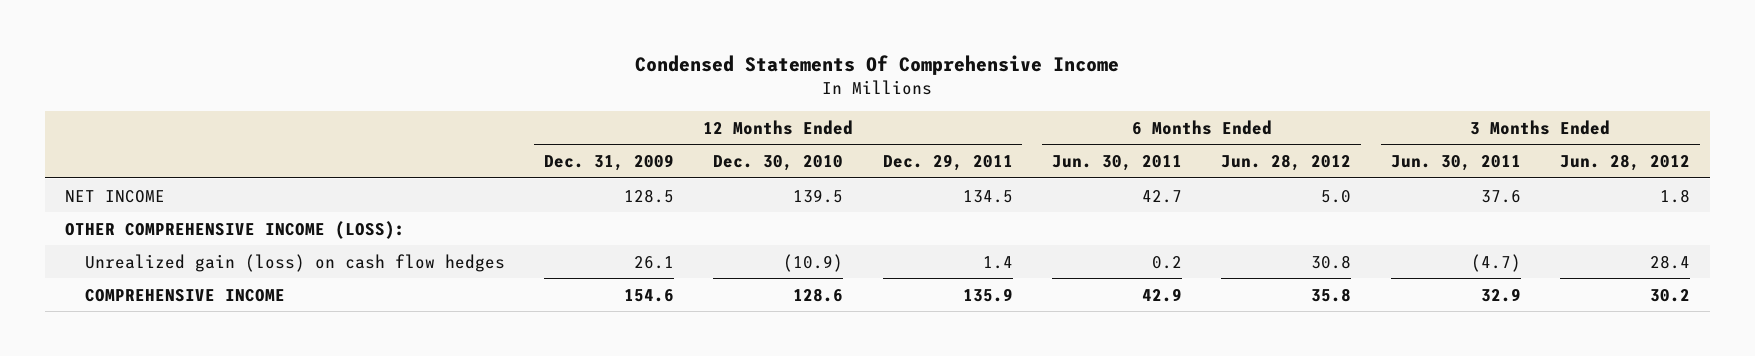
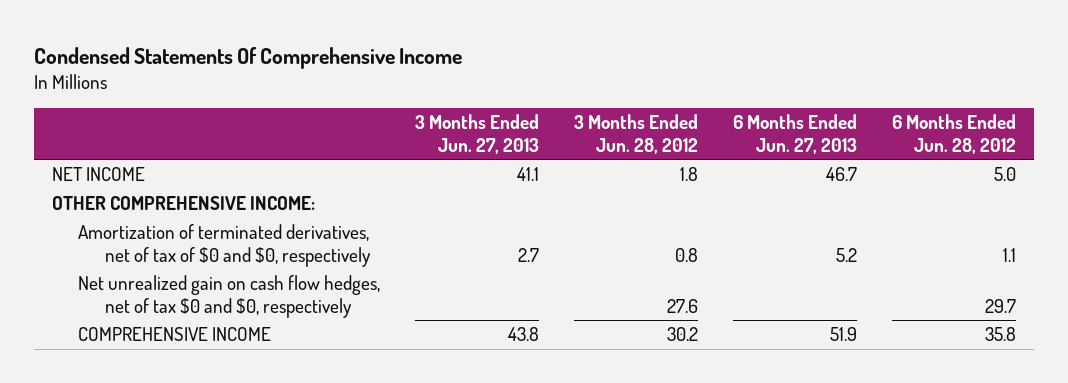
- | 12 Months Ended Dec. 31, 2009 | 12 Months Ended Dec. 30, 2010 | 12 Months Ended Dec. 29, 2011 | 6 Months Ended Jun. 30, 2011 | 6 Months Ended Jun. 28, 2012 | 3 Months Ended Jun. 30, 2011 | 3 Months Ended Jun. 28, 2012
+ | 3 Months Ended Jun. 27, 2013 | 3 Months Ended Jun. 28, 2012 | 6 Months Ended Jun. 27, 2013 | 6 Months Ended Jun. 28, 2012
- OTHER COMPREHENSIVE INCOME (LOSS):
- Unrealized gain (loss) on cash flow hedges | 26.1 | (10.9) | 1.4 | 0.2 | 30.8 | (4.7) | 28.4
+ OTHER COMPREHENSIVE INCOME:
+ Amortization of terminated derivatives, net of tax of $0 and $0, respectively | 2.7 | 0.8 | 5.2 | 1.1
+ Net unrealized gain on cash flow hedges, net of tax $0 and $0, respectively | | 27.6 | | 29.7

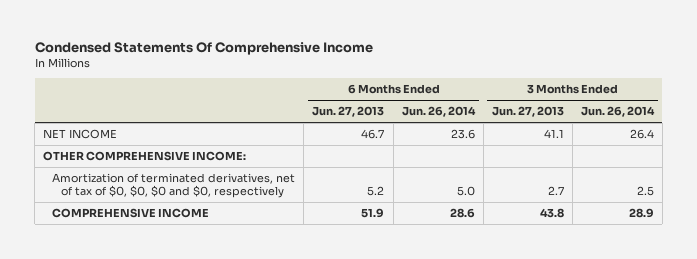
- | 3 Months Ended Jun. 27, 2013 | 3 Months Ended Jun. 28, 2012 | 6 Months Ended Jun. 27, 2013 | 6 Months Ended Jun. 28, 2012
+ | 6 Months Ended Jun. 27, 2013 | 6 Months Ended Jun. 26, 2014 | 3 Months Ended Jun. 27, 2013 | 3 Months Ended Jun. 26, 2014
- Amortization of terminated derivatives, net of tax of $0 and $0, respectively | 2.7 | 0.8 | 5.2 | 1.1
- Net unrealized gain on cash flow hedges, net of tax $0 and $0, respectively | | 27.6 | | 29.7
+ Amortization of terminated derivatives, net of tax of $0, $0, $0 and $0, respectively | 5.2 | 5.0 | 2.7 | 2.5

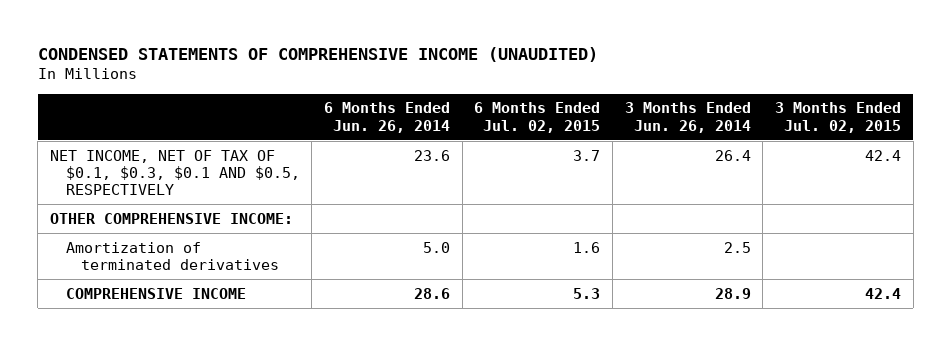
- Condensed Statements Of Comprehensive Income
+ CONDENSED STATEMENTS OF COMPREHENSIVE INCOME (UNAUDITED)
- | 6 Months Ended Jun. 27, 2013 | 6 Months Ended Jun. 26, 2014 | 3 Months Ended Jun. 27, 2013 | 3 Months Ended Jun. 26, 2014
+ | 6 Months Ended Jun. 26, 2014 | 6 Months Ended Jul. 02, 2015 | 3 Months Ended Jun. 26, 2014 | 3 Months Ended Jul. 02, 2015
- NET INCOME | 46.7 | 23.6 | 41.1 | 26.4
+ NET INCOME, NET OF TAX OF $0.1, $0.3, $0.1 AND $0.5, RESPECTIVELY | 23.6 | 3.7 | 26.4 | 42.4
- Amortization of terminated derivatives, net of tax of $0, $0, $0 and $0, respectively | 5.2 | 5.0 | 2.7 | 2.5
+ Amortization of terminated derivatives | 5.0 | 1.6 | 2.5 |

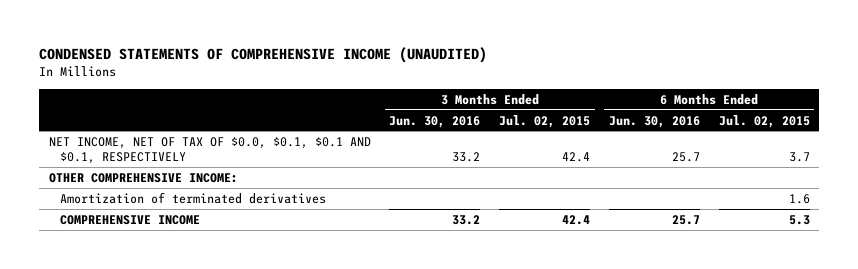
- | 6 Months Ended Jun. 26, 2014 | 6 Months Ended Jul. 02, 2015 | 3 Months Ended Jun. 26, 2014 | 3 Months Ended Jul. 02, 2015
+ | 3 Months Ended Jun. 30, 2016 | 3 Months Ended Jul. 02, 2015 | 6 Months Ended Jun. 30, 2016 | 6 Months Ended Jul. 02, 2015
- NET INCOME, NET OF TAX OF $0.1, $0.3, $0.1 AND $0.5, RESPECTIVELY | 23.6 | 3.7 | 26.4 | 42.4
+ NET INCOME, NET OF TAX OF $0.0, $0.1, $0.1 AND $0.1, RESPECTIVELY | 33.2 | 42.4 | 25.7 | 3.7

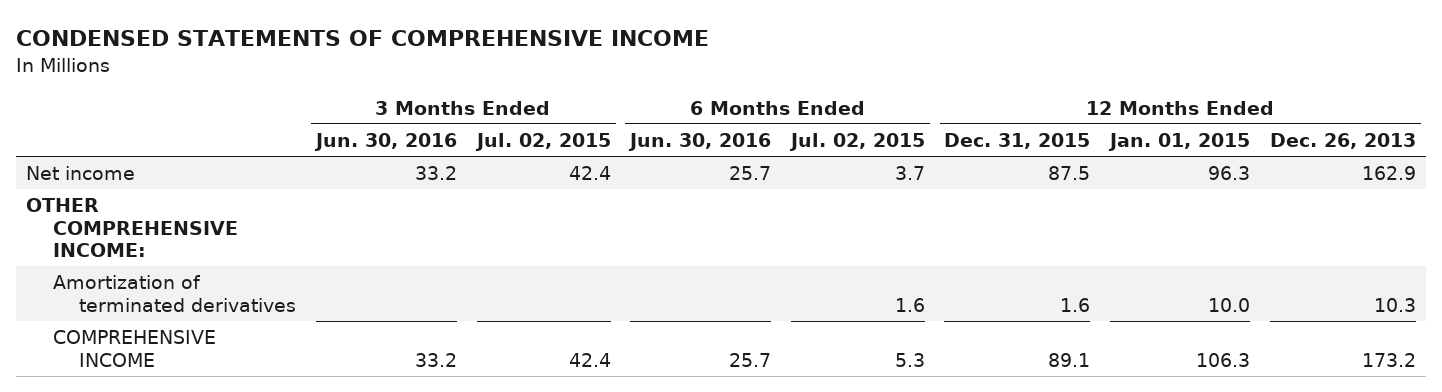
- CONDENSED STATEMENTS OF COMPREHENSIVE INCOME (UNAUDITED)
+ CONDENSED STATEMENTS OF COMPREHENSIVE INCOME
- | 3 Months Ended Jun. 30, 2016 | 3 Months Ended Jul. 02, 2015 | 6 Months Ended Jun. 30, 2016 | 6 Months Ended Jul. 02, 2015
+ | 3 Months Ended Jun. 30, 2016 | 3 Months Ended Jul. 02, 2015 | 6 Months Ended Jun. 30, 2016 | 6 Months Ended Jul. 02, 2015 | 12 Months Ended Dec. 31, 2015 | 12 Months Ended Jan. 01, 2015 | 12 Months Ended Dec. 26, 2013
- NET INCOME, NET OF TAX OF $0.0, $0.1, $0.1 AND $0.1, RESPECTIVELY | 33.2 | 42.4 | 25.7 | 3.7
+ Net income | 33.2 | 42.4 | 25.7 | 3.7 | 87.5 | 96.3 | 162.9

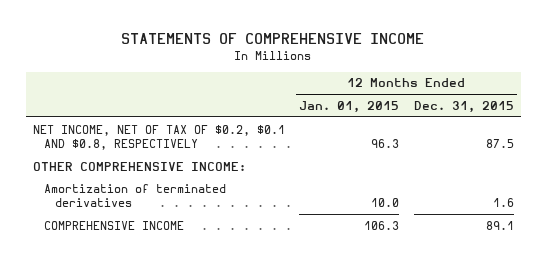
- CONDENSED STATEMENTS OF COMPREHENSIVE INCOME
+ STATEMENTS OF COMPREHENSIVE INCOME
- | 3 Months Ended Jun. 30, 2016 | 3 Months Ended Jul. 02, 2015 | 6 Months Ended Jun. 30, 2016 | 6 Months Ended Jul. 02, 2015 | 12 Months Ended Dec. 31, 2015 | 12 Months Ended Jan. 01, 2015 | 12 Months Ended Dec. 26, 2013
+ | 12 Months Ended Jan. 01, 2015 | 12 Months Ended Dec. 31, 2015
- Net income | 33.2 | 42.4 | 25.7 | 3.7 | 87.5 | 96.3 | 162.9
+ NET INCOME, NET OF TAX OF $0.2, $0.1 AND $0.8, RESPECTIVELY | 96.3 | 87.5

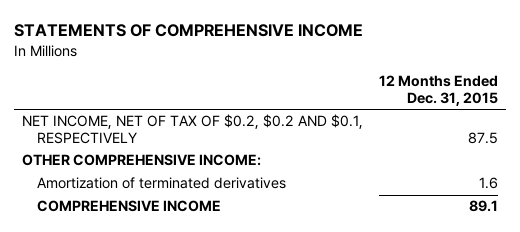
- | 12 Months Ended Jan. 01, 2015 | 12 Months Ended Dec. 31, 2015
+ | 12 Months Ended Dec. 31, 2015
- NET INCOME, NET OF TAX OF $0.2, $0.1 AND $0.8, RESPECTIVELY | 96.3 | 87.5
+ NET INCOME, NET OF TAX OF $0.2, $0.2 AND $0.1, RESPECTIVELY | 87.5

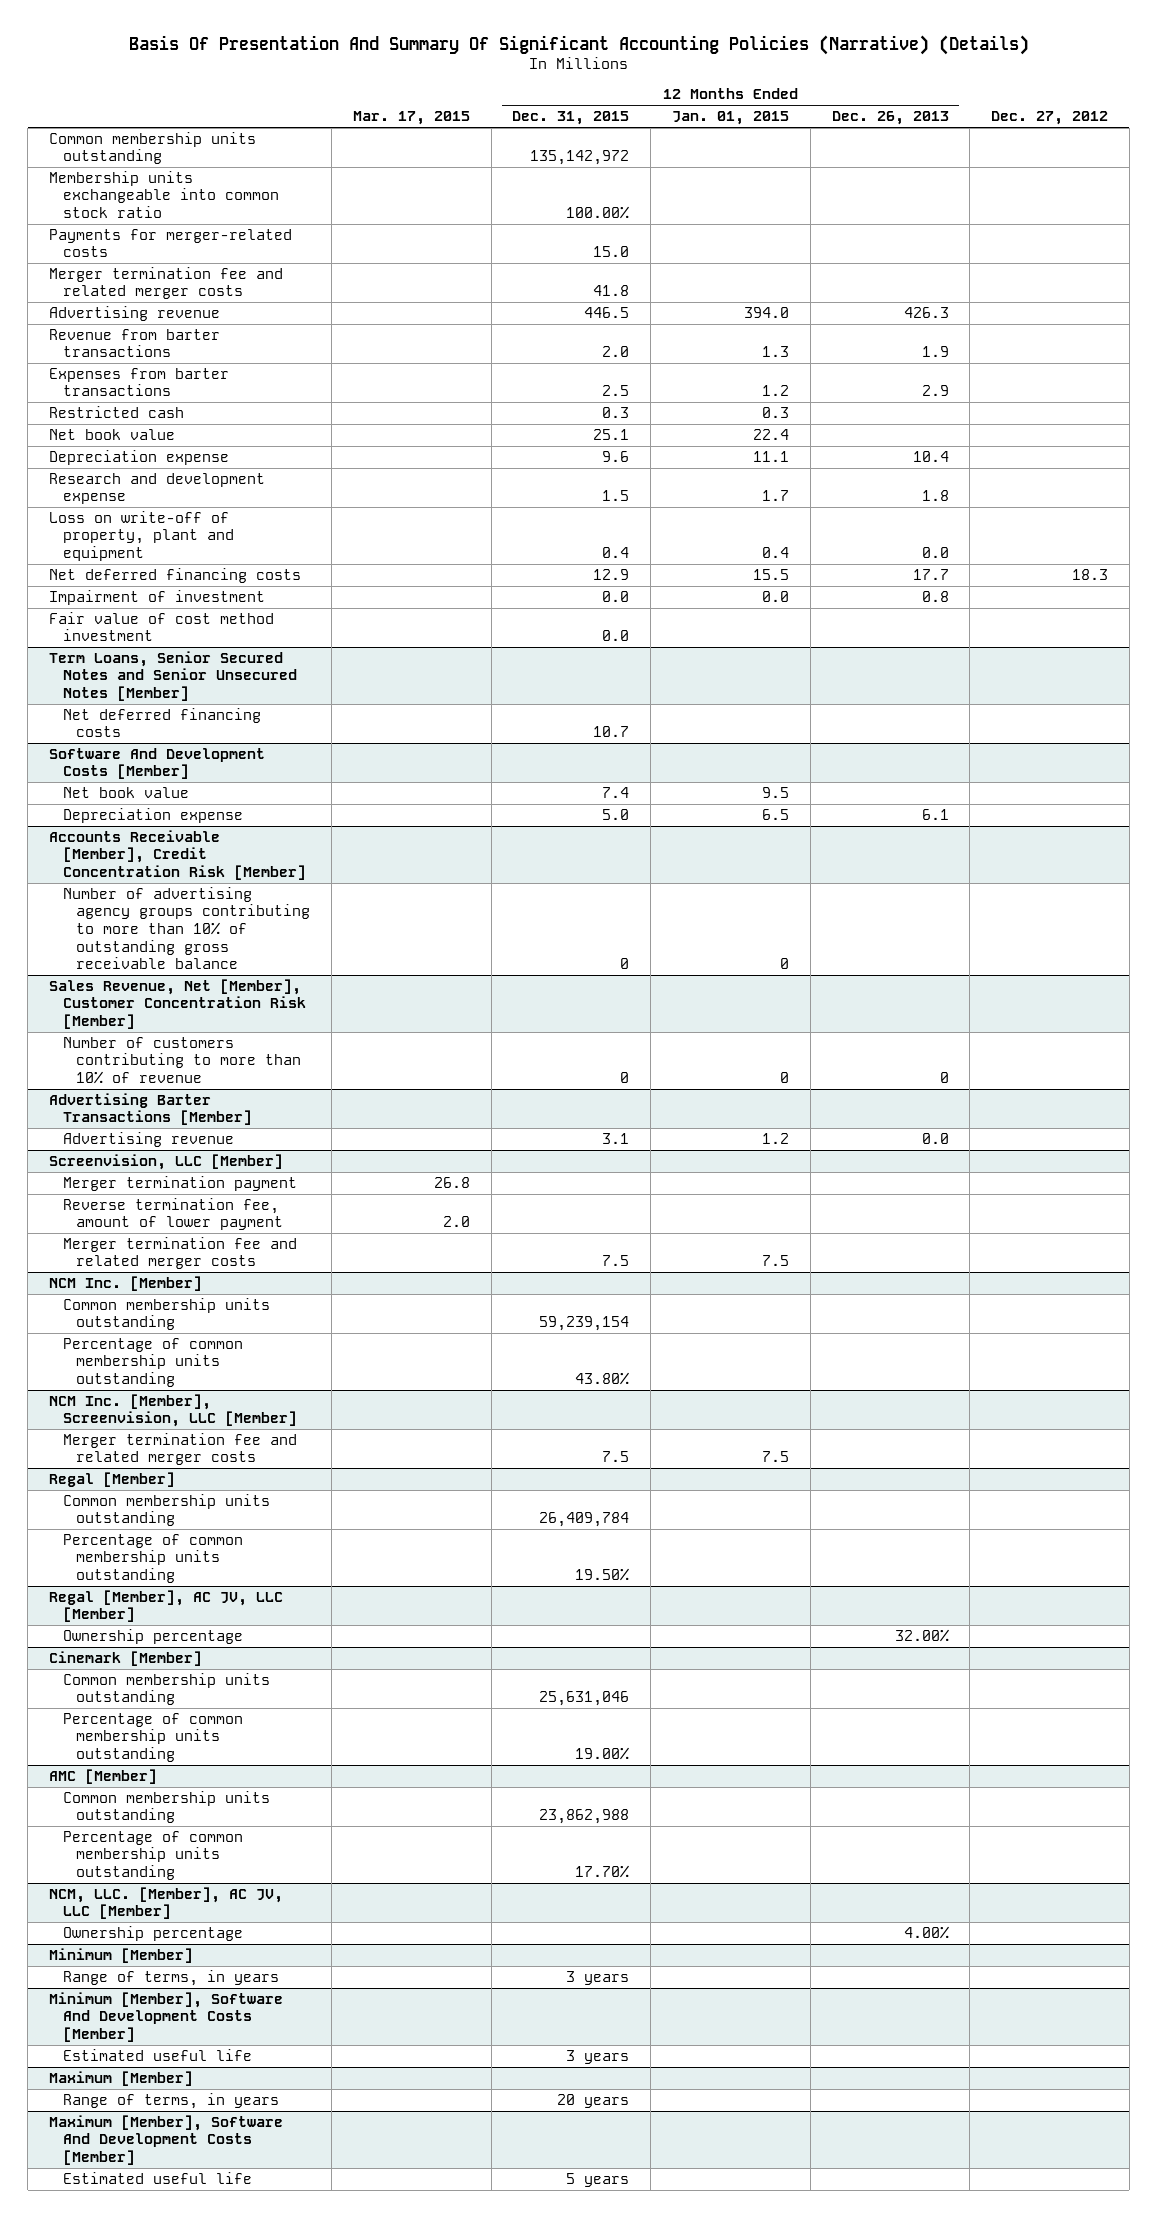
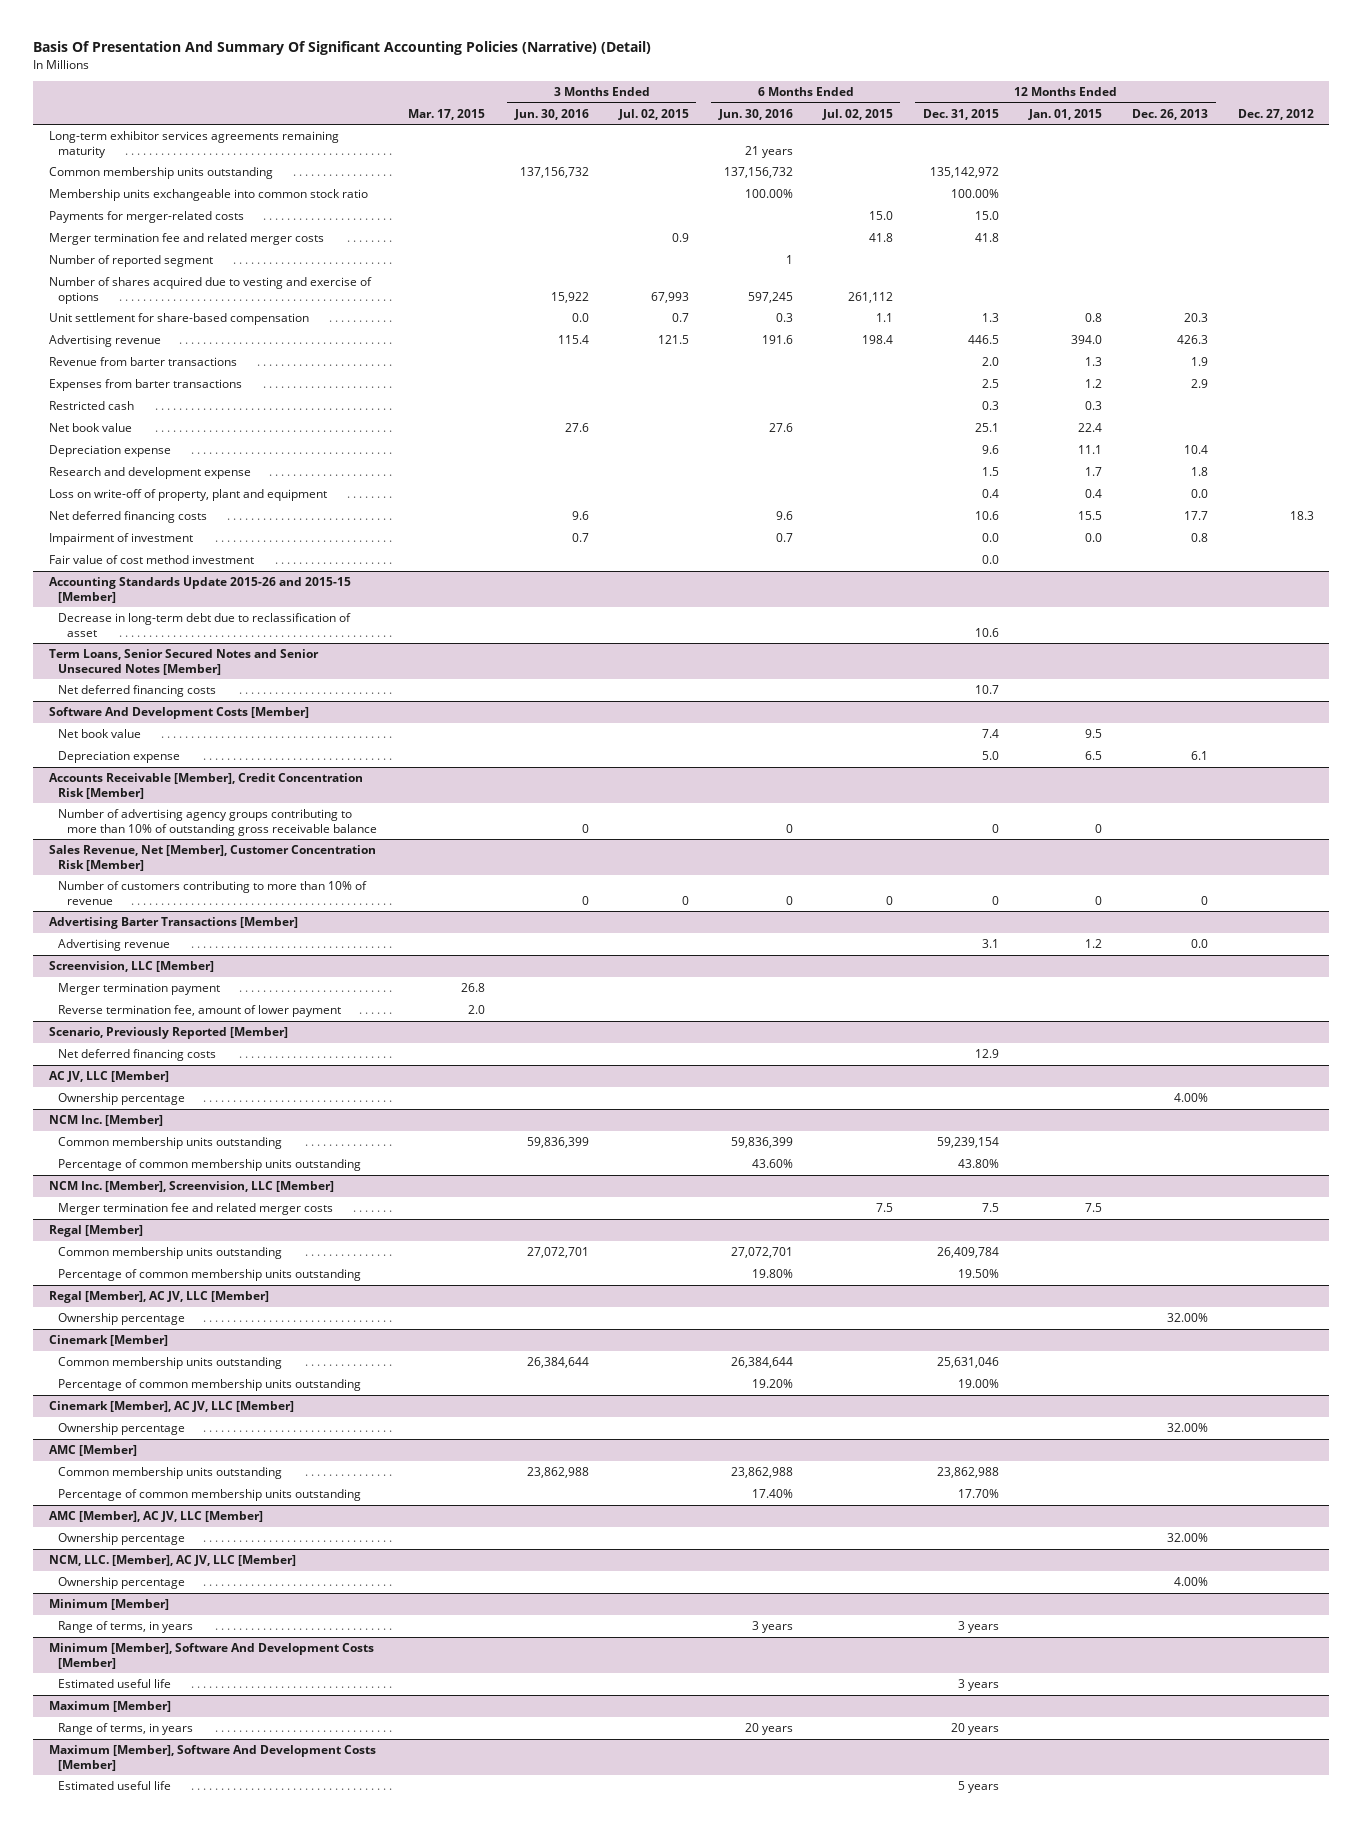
- Basis Of Presentation And Summary Of Significant Accounting Policies (Narrative) (Details)
+ Basis Of Presentation And Summary Of Significant Accounting Policies (Narrative) (Detail)
- | Mar. 17, 2015 | 12 Months Ended Dec. 31, 2015 | 12 Months Ended Jan. 01, 2015 | 12 Months Ended Dec. 26, 2013 | Dec. 27, 2012
+ | Mar. 17, 2015 | 3 Months Ended Jun. 30, 2016 | 3 Months Ended Jul. 02, 2015 | 6 Months Ended Jun. 30, 2016 | 6 Months Ended Jul. 02, 2015 | 12 Months Ended Dec. 31, 2015 | 12 Months Ended Jan. 01, 2015 | 12 Months Ended Dec. 26, 2013 | Dec. 27, 2012
+ Long-term exhibitor services agreements remaining maturity | | | | 21 years | | | | |
+ Number of reported segment | | | | 1 | | | | |
+ Number of shares acquired due to vesting and exercise of options | | 15,922 | 67,993 | 597,245 | 261,112 | | | |
+ Unit settlement for share-based compensation | | 0.0 | 0.7 | 0.3 | 1.1 | 1.3 | 0.8 | 20.3 |
- Net deferred financing costs | | 12.9 | 15.5 | 17.7 | 18.3
+ Net deferred financing costs | | 9.6 | | 9.6 | | 10.6 | 15.5 | 17.7 | 18.3
+ Accounting Standards Update 2015-26 and 2015-15 [Member]
+ Decrease in long-term debt due to reclassification of asset | | | | | | 10.6 | | |
@ Screenvision, LLC [Member]
- Merger termination fee and related merger costs | | 7.5 | 7.5 | |
+ Scenario, Previously Reported [Member]
+ Net deferred financing costs | | | | | | 12.9 | | |
+ AC JV, LLC [Member]
+ Ownership percentage | | | | | | | | 4.00% |
+ Cinemark [Member], AC JV, LLC [Member]
+ Ownership percentage | | | | | | | | 32.00% |
+ AMC [Member], AC JV, LLC [Member]
+ Ownership percentage | | | | | | | | 32.00% |

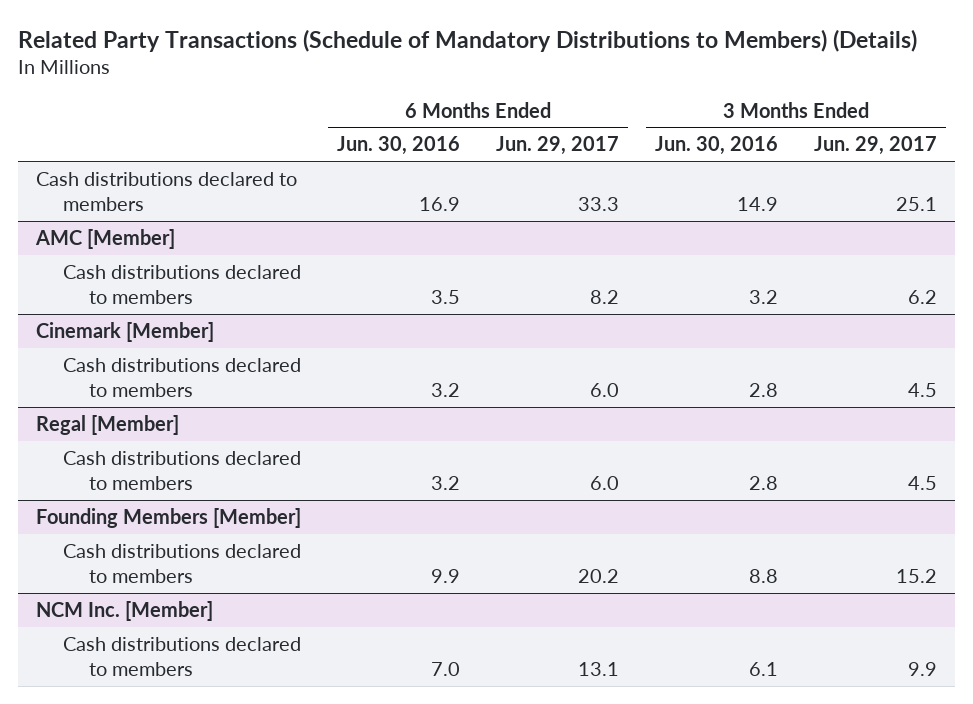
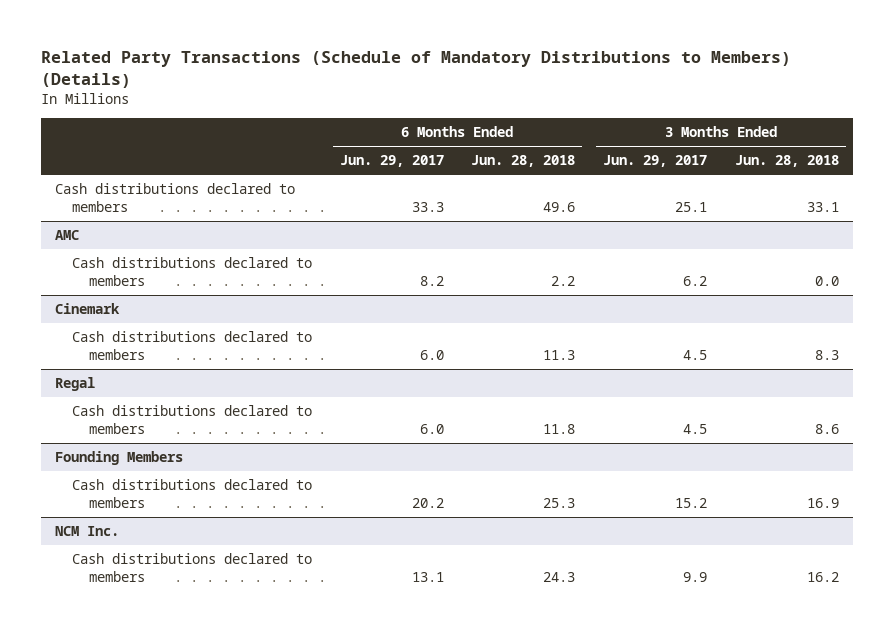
- | 6 Months Ended Jun. 30, 2016 | 6 Months Ended Jun. 29, 2017 | 3 Months Ended Jun. 30, 2016 | 3 Months Ended Jun. 29, 2017
+ | 6 Months Ended Jun. 29, 2017 | 6 Months Ended Jun. 28, 2018 | 3 Months Ended Jun. 29, 2017 | 3 Months Ended Jun. 28, 2018
- AMC [Member]
+ AMC
- Cinemark [Member]
+ Cinemark
- Regal [Member]
+ Regal
- Founding Members [Member]
+ Founding Members
- NCM Inc. [Member]
+ NCM Inc.

